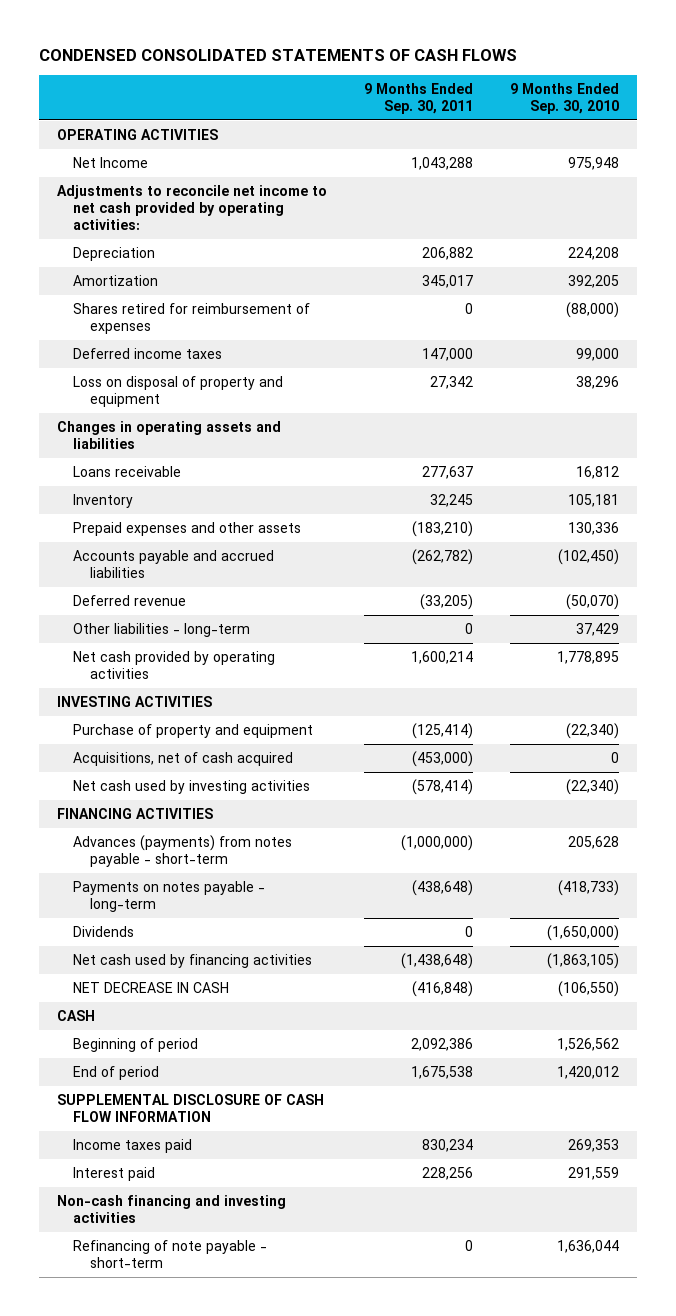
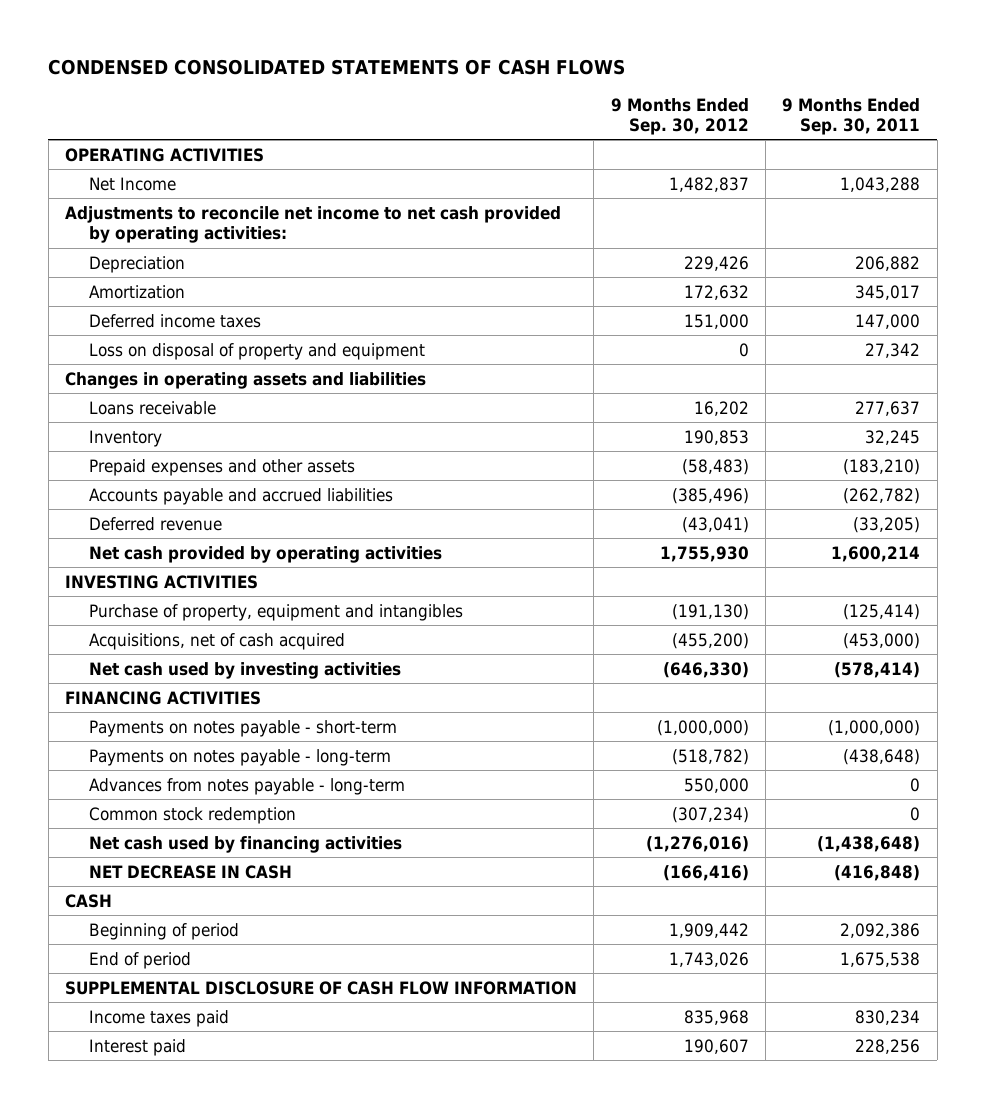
- | 9 Months Ended Sep. 30, 2011 | 9 Months Ended Sep. 30, 2010
+ | 9 Months Ended Sep. 30, 2012 | 9 Months Ended Sep. 30, 2011
- Shares retired for reimbursement of expenses | 0 | (88,000)
- Other liabilities - long-term | 0 | 37,429
- Purchase of property and equipment | (125,414) | (22,340)
+ Purchase of property, equipment and intangibles | (191,130) | (125,414)
- Advances (payments) from notes payable - short-term | (1,000,000) | 205,628
+ Payments on notes payable - short-term | (1,000,000) | (1,000,000)
- Dividends | 0 | (1,650,000)
+ Advances from notes payable - long-term | 550,000 | 0
+ Common stock redemption | (307,234) | 0
- Non-cash financing and investing activities
- Refinancing of note payable - short-term | 0 | 1,636,044

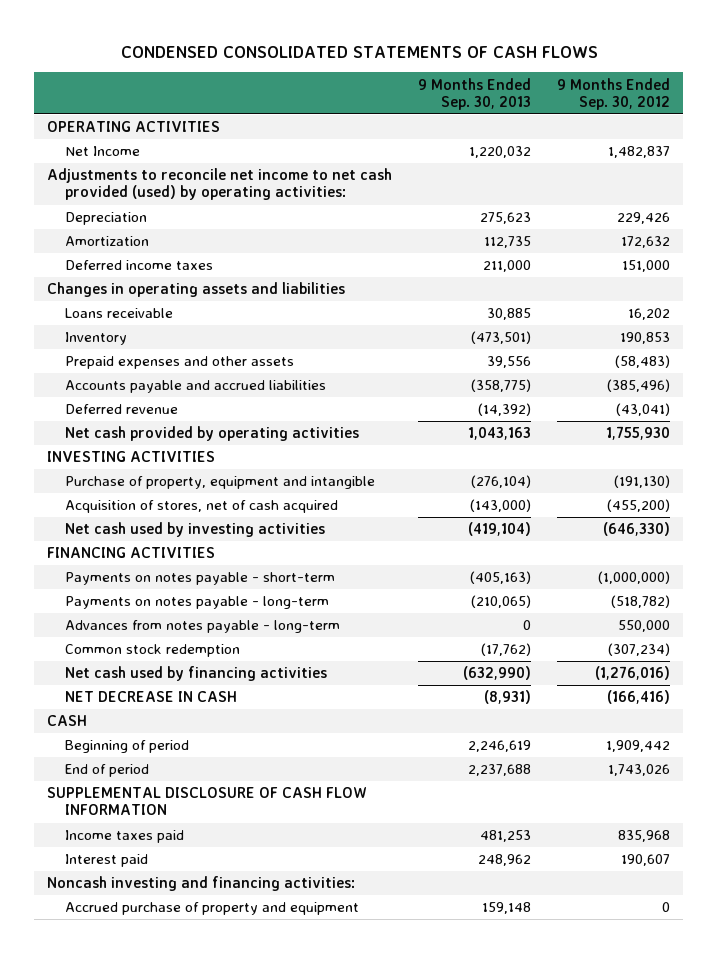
- | 9 Months Ended Sep. 30, 2012 | 9 Months Ended Sep. 30, 2011
+ | 9 Months Ended Sep. 30, 2013 | 9 Months Ended Sep. 30, 2012
- Adjustments to reconcile net income to net cash provided by operating activities:
+ Adjustments to reconcile net income to net cash provided (used) by operating activities:
- Loss on disposal of property and equipment | 0 | 27,342
- Purchase of property, equipment and intangibles | (191,130) | (125,414)
- Acquisitions, net of cash acquired | (455,200) | (453,000)
+ Purchase of property, equipment and intangible | (276,104) | (191,130)
+ Acquisition of stores, net of cash acquired | (143,000) | (455,200)
+ Noncash investing and financing activities:
+ Accrued purchase of property and equipment | 159,148 | 0

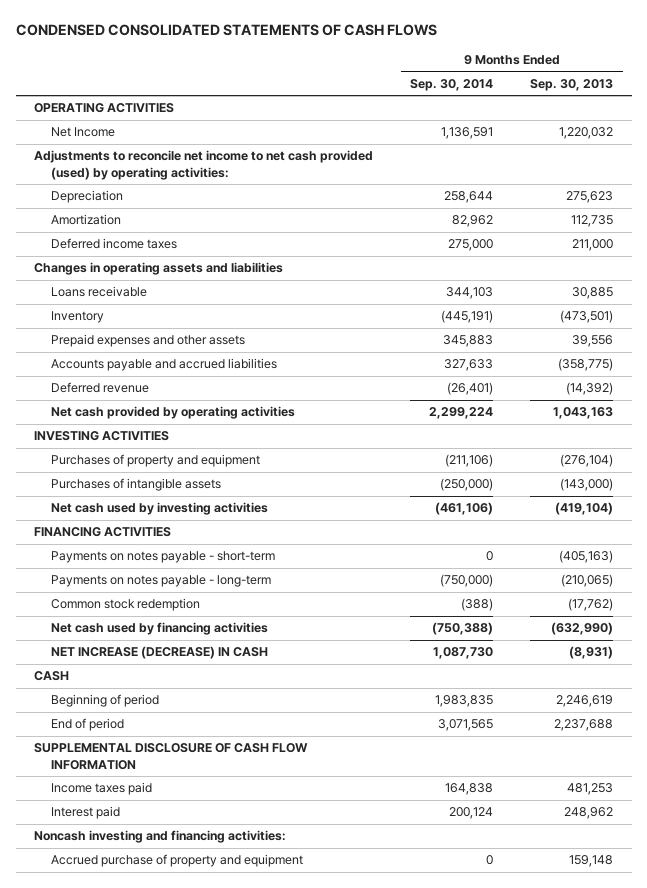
- | 9 Months Ended Sep. 30, 2013 | 9 Months Ended Sep. 30, 2012
+ | 9 Months Ended Sep. 30, 2014 | 9 Months Ended Sep. 30, 2013
- Purchase of property, equipment and intangible | (276,104) | (191,130)
- Acquisition of stores, net of cash acquired | (143,000) | (455,200)
+ Purchases of property and equipment | (211,106) | (276,104)
+ Purchases of intangible assets | (250,000) | (143,000)
- Advances from notes payable - long-term | 0 | 550,000
- NET DECREASE IN CASH | (8,931) | (166,416)
+ NET INCREASE (DECREASE) IN CASH | 1,087,730 | (8,931)

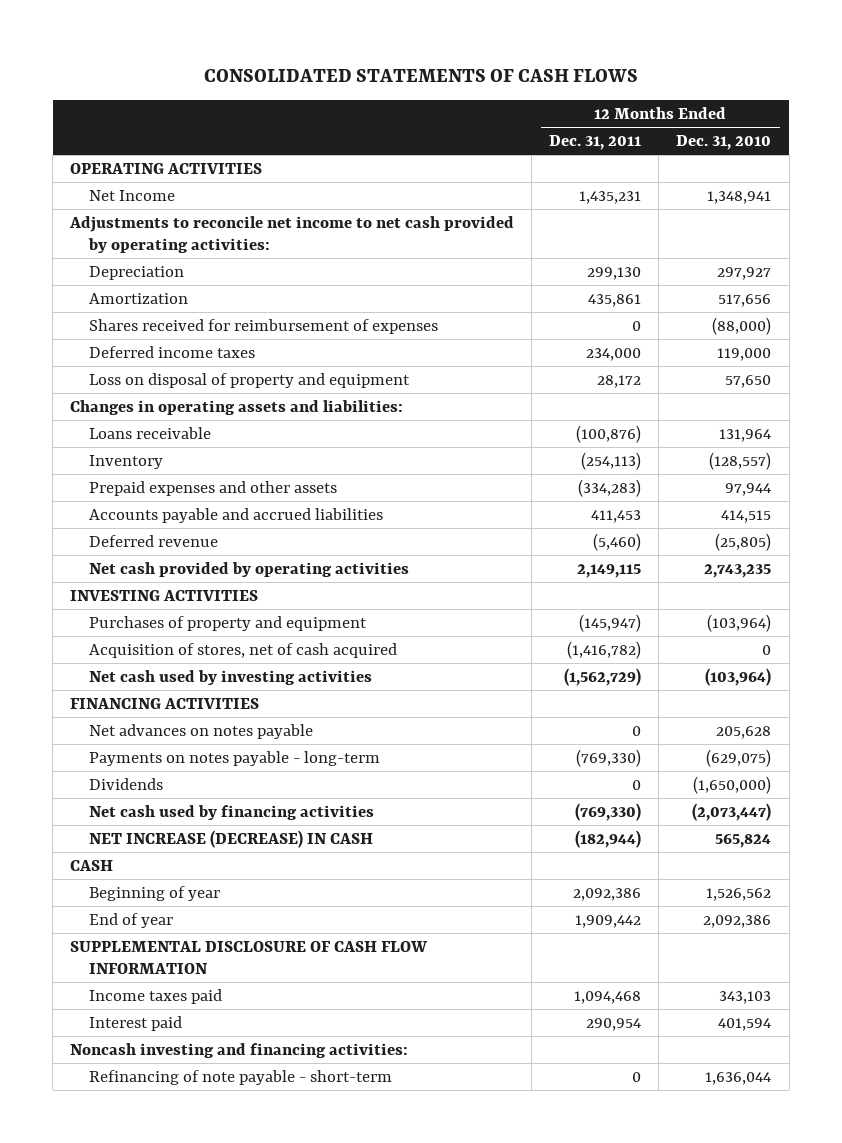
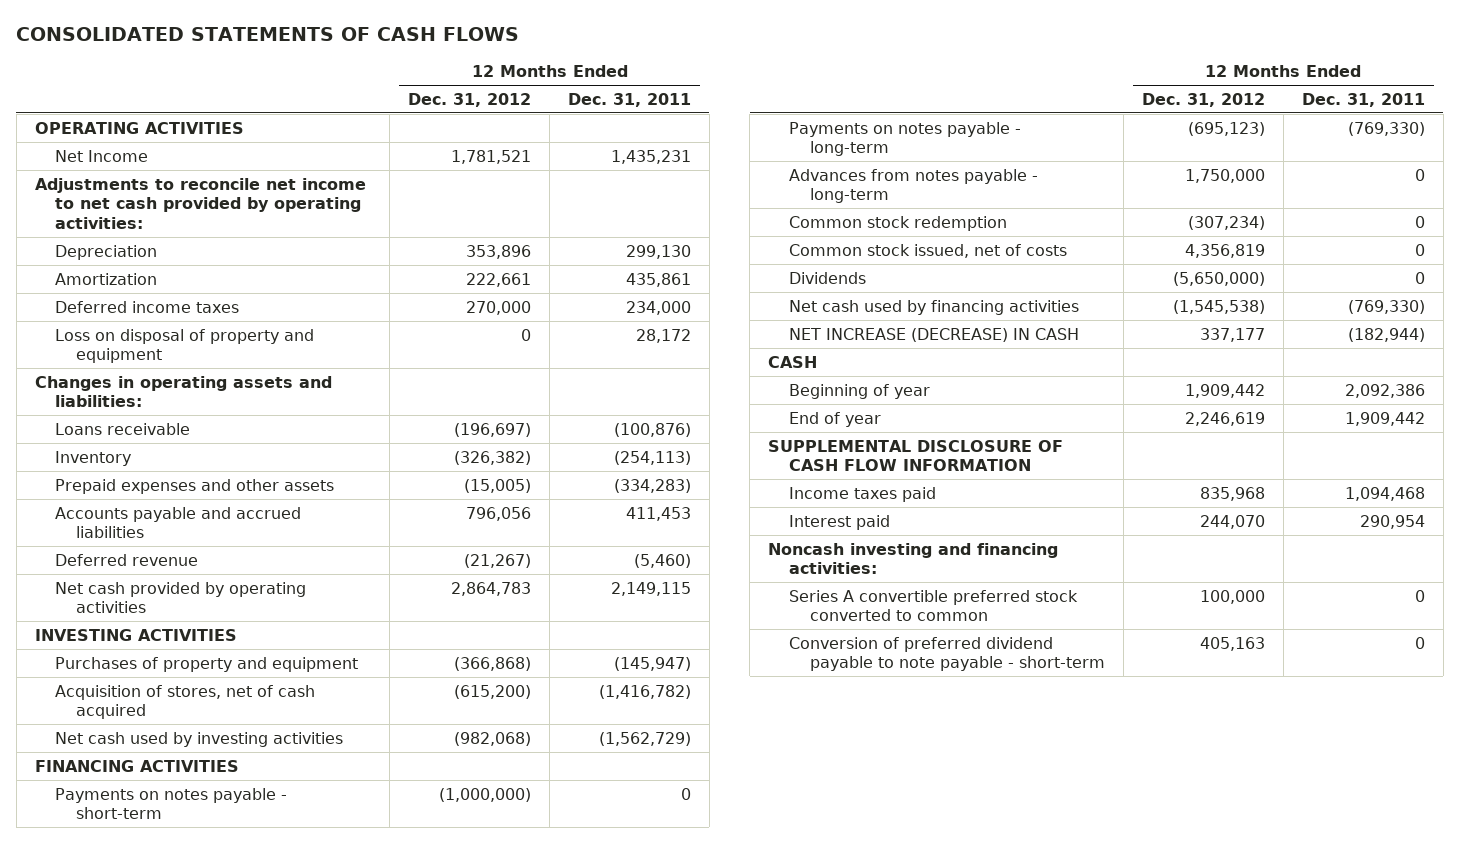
- | 12 Months Ended Dec. 31, 2011 | 12 Months Ended Dec. 31, 2010
+ | 12 Months Ended Dec. 31, 2012 | 12 Months Ended Dec. 31, 2011
- Shares received for reimbursement of expenses | 0 | (88,000)
- Net advances on notes payable | 0 | 205,628
+ Payments on notes payable - short-term | (1,000,000) | 0
+ Advances from notes payable - long-term | 1,750,000 | 0
+ Common stock redemption | (307,234) | 0
+ Common stock issued, net of costs | 4,356,819 | 0
- Refinancing of note payable - short-term | 0 | 1,636,044
+ Series A convertible preferred stock converted to common | 100,000 | 0
+ Conversion of preferred dividend payable to note payable - short-term | 405,163 | 0

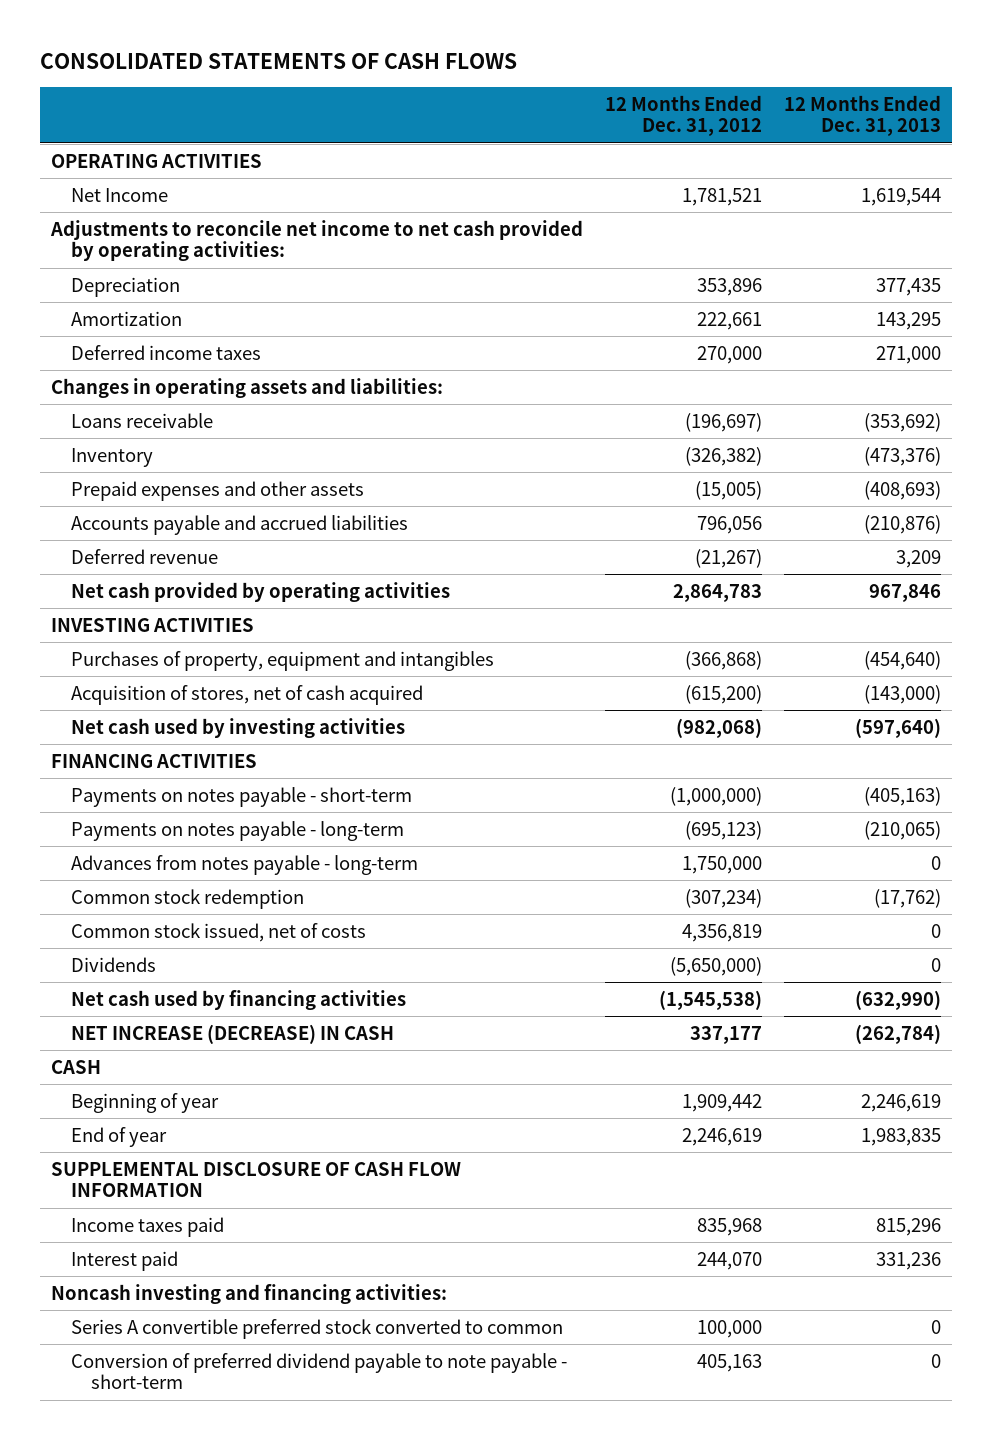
- | 12 Months Ended Dec. 31, 2012 | 12 Months Ended Dec. 31, 2011
+ | 12 Months Ended Dec. 31, 2012 | 12 Months Ended Dec. 31, 2013
- Loss on disposal of property and equipment | 0 | 28,172
- Purchases of property and equipment | (366,868) | (145,947)
+ Purchases of property, equipment and intangibles | (366,868) | (454,640)

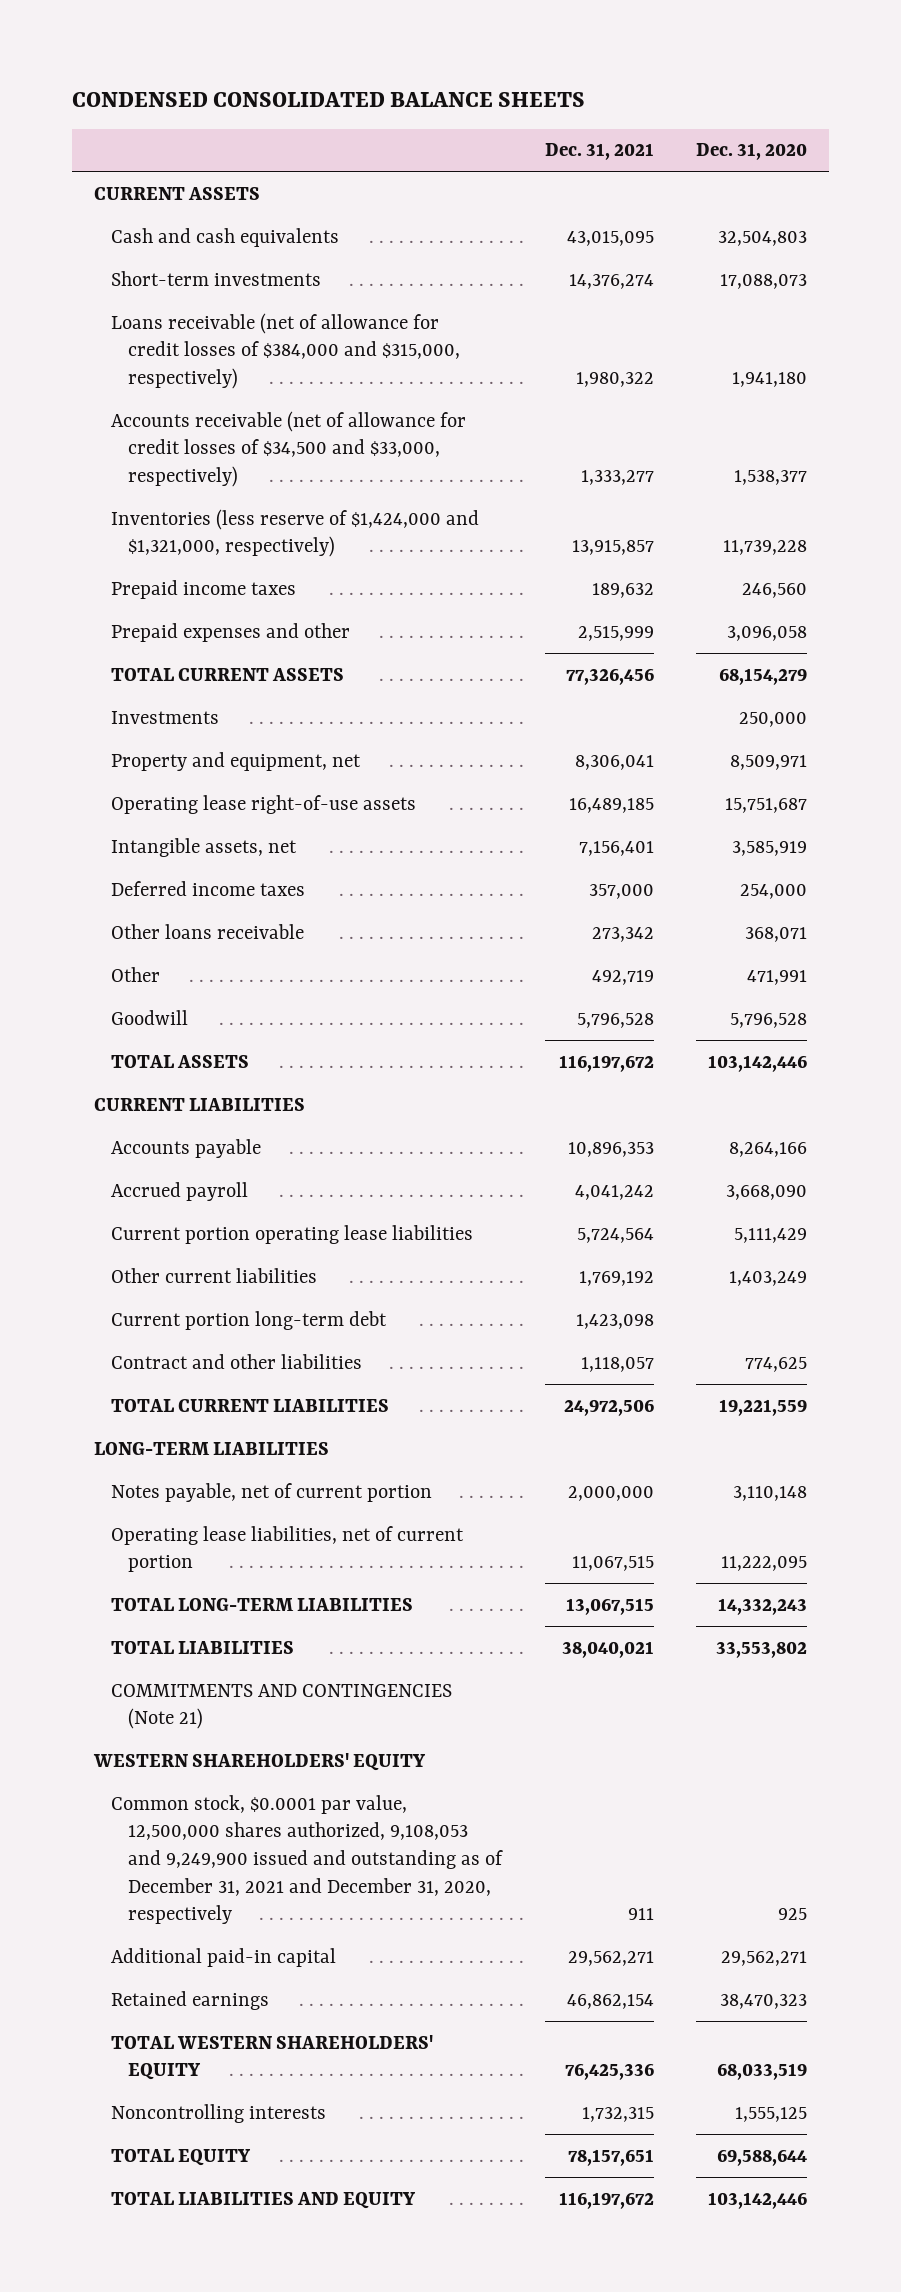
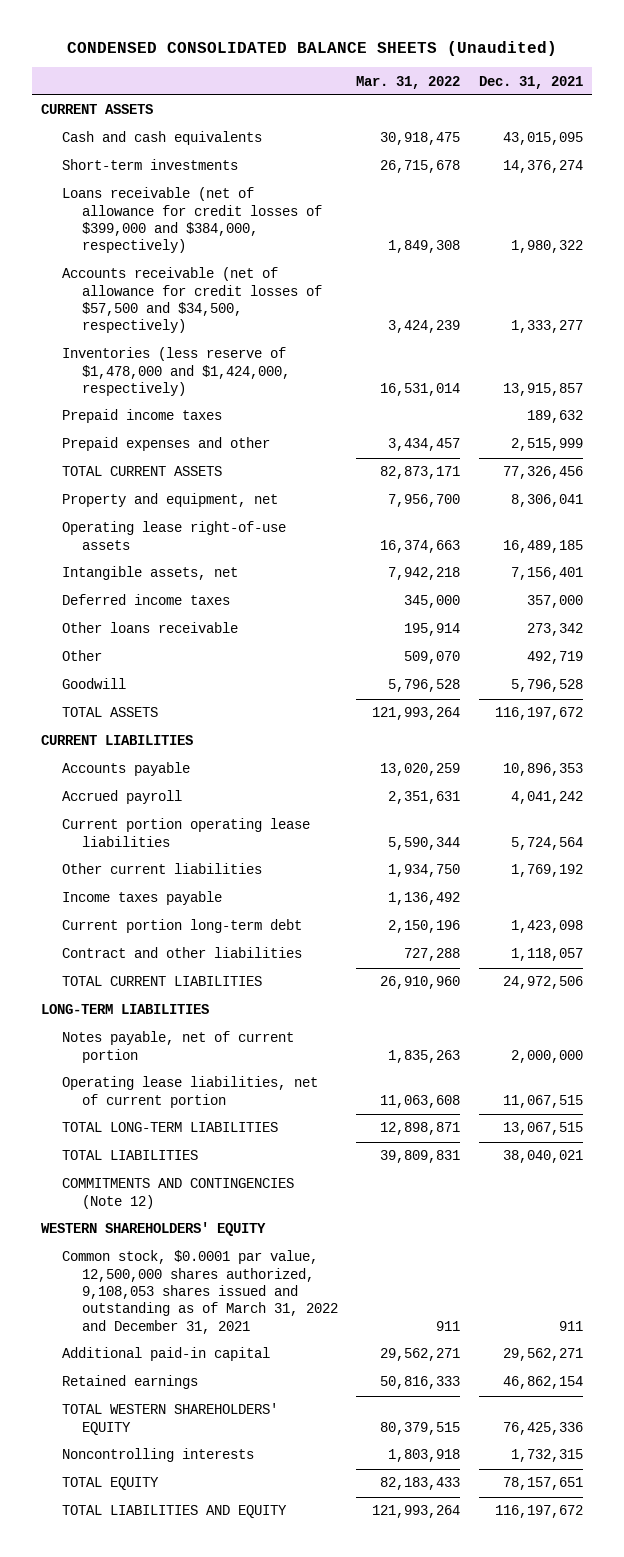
- CONDENSED CONSOLIDATED BALANCE SHEETS
+ CONDENSED CONSOLIDATED BALANCE SHEETS (Unaudited)
- | Dec. 31, 2021 | Dec. 31, 2020
+ | Mar. 31, 2022 | Dec. 31, 2021
- Loans receivable (net of allowance for credit losses of $384,000 and $315,000, respectively) | 1,980,322 | 1,941,180
- Accounts receivable (net of allowance for credit losses of $34,500 and $33,000, respectively) | 1,333,277 | 1,538,377
- Inventories (less reserve of $1,424,000 and $1,321,000, respectively) | 13,915,857 | 11,739,228
+ Loans receivable (net of allowance for credit losses of $399,000 and $384,000, respectively) | 1,849,308 | 1,980,322
+ Accounts receivable (net of allowance for credit losses of $57,500 and $34,500, respectively) | 3,424,239 | 1,333,277
+ Inventories (less reserve of $1,478,000 and $1,424,000, respectively) | 16,531,014 | 13,915,857
- Investments | | 250,000
+ Income taxes payable | 1,136,492 |
- COMMITMENTS AND CONTINGENCIES (Note 21)
+ COMMITMENTS AND CONTINGENCIES (Note 12)
- Common stock, $0.0001 par value, 12,500,000 shares authorized, 9,108,053 and 9,249,900 issued and outstanding as of December 31, 2021 and December 31, 2020, respectively | 911 | 925
+ Common stock, $0.0001 par value, 12,500,000 shares authorized, 9,108,053 shares issued and outstanding as of March 31, 2022 and December 31, 2021 | 911 | 911

